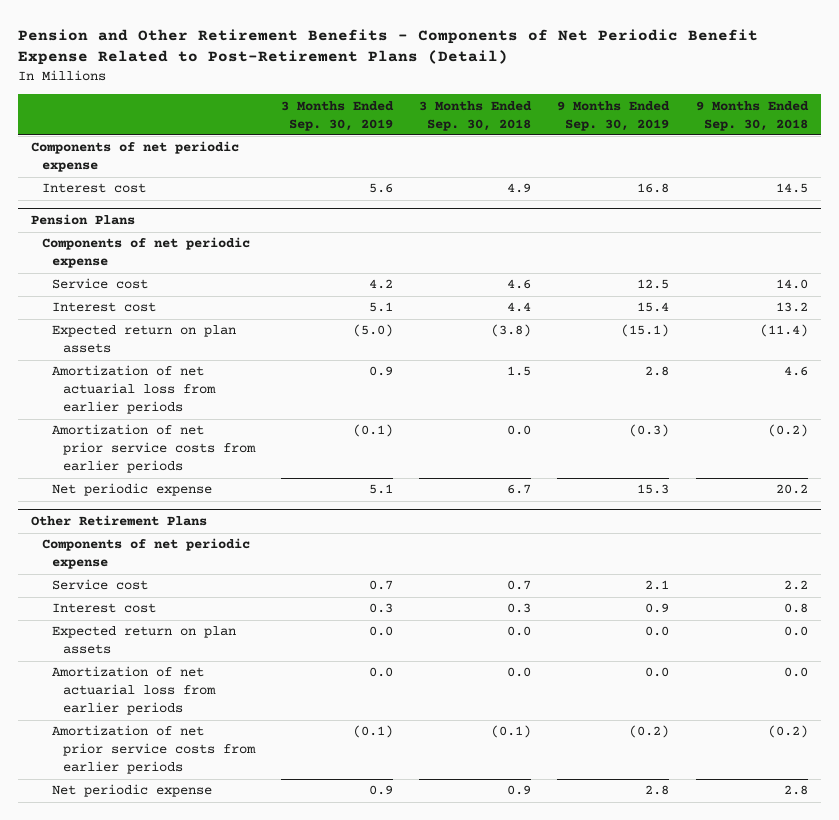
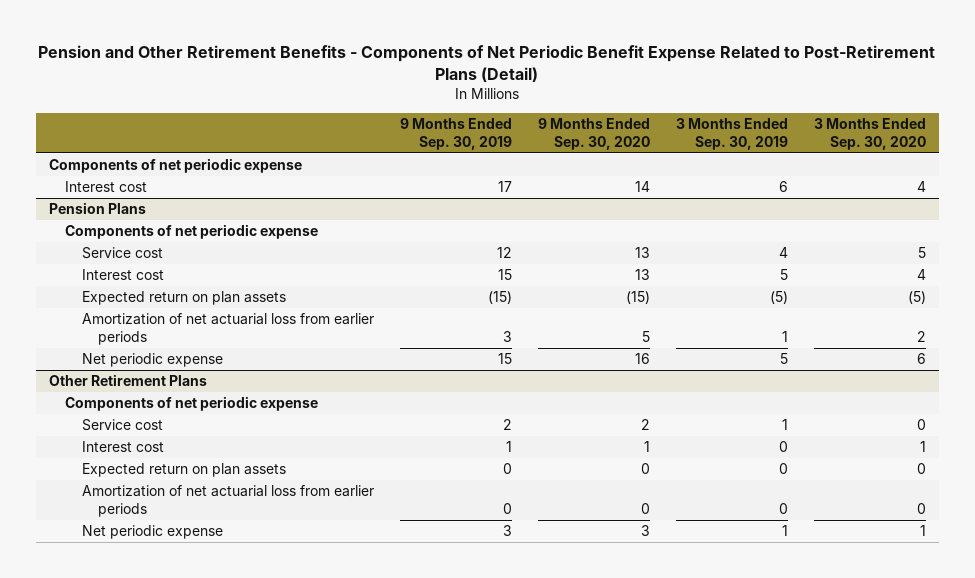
- | 3 Months Ended Sep. 30, 2019 | 3 Months Ended Sep. 30, 2018 | 9 Months Ended Sep. 30, 2019 | 9 Months Ended Sep. 30, 2018
+ | 9 Months Ended Sep. 30, 2019 | 9 Months Ended Sep. 30, 2020 | 3 Months Ended Sep. 30, 2019 | 3 Months Ended Sep. 30, 2020
- Interest cost | 5.6 | 4.9 | 16.8 | 14.5
+ Interest cost | 17 | 14 | 6 | 4
@ Pension Plans
- Service cost | 4.2 | 4.6 | 12.5 | 14.0
- Interest cost | 5.1 | 4.4 | 15.4 | 13.2
- Expected return on plan assets | (5.0) | (3.8) | (15.1) | (11.4)
- Amortization of net actuarial loss from earlier periods | 0.9 | 1.5 | 2.8 | 4.6
- Amortization of net prior service costs from earlier periods | (0.1) | 0.0 | (0.3) | (0.2)
- Net periodic expense | 5.1 | 6.7 | 15.3 | 20.2
+ Service cost | 12 | 13 | 4 | 5
+ Interest cost | 15 | 13 | 5 | 4
+ Expected return on plan assets | (15) | (15) | (5) | (5)
+ Amortization of net actuarial loss from earlier periods | 3 | 5 | 1 | 2
+ Net periodic expense | 15 | 16 | 5 | 6
@ Other Retirement Plans
- Service cost | 0.7 | 0.7 | 2.1 | 2.2
- Interest cost | 0.3 | 0.3 | 0.9 | 0.8
- Expected return on plan assets | 0.0 | 0.0 | 0.0 | 0.0
- Amortization of net actuarial loss from earlier periods | 0.0 | 0.0 | 0.0 | 0.0
- Amortization of net prior service costs from earlier periods | (0.1) | (0.1) | (0.2) | (0.2)
- Net periodic expense | 0.9 | 0.9 | 2.8 | 2.8
+ Service cost | 2 | 2 | 1 | 0
+ Interest cost | 1 | 1 | 0 | 1
+ Expected return on plan assets | 0 | 0 | 0 | 0
+ Amortization of net actuarial loss from earlier periods | 0 | 0 | 0 | 0
+ Net periodic expense | 3 | 3 | 1 | 1

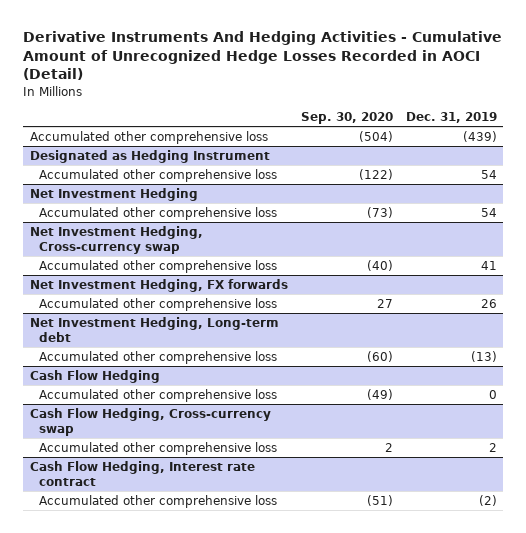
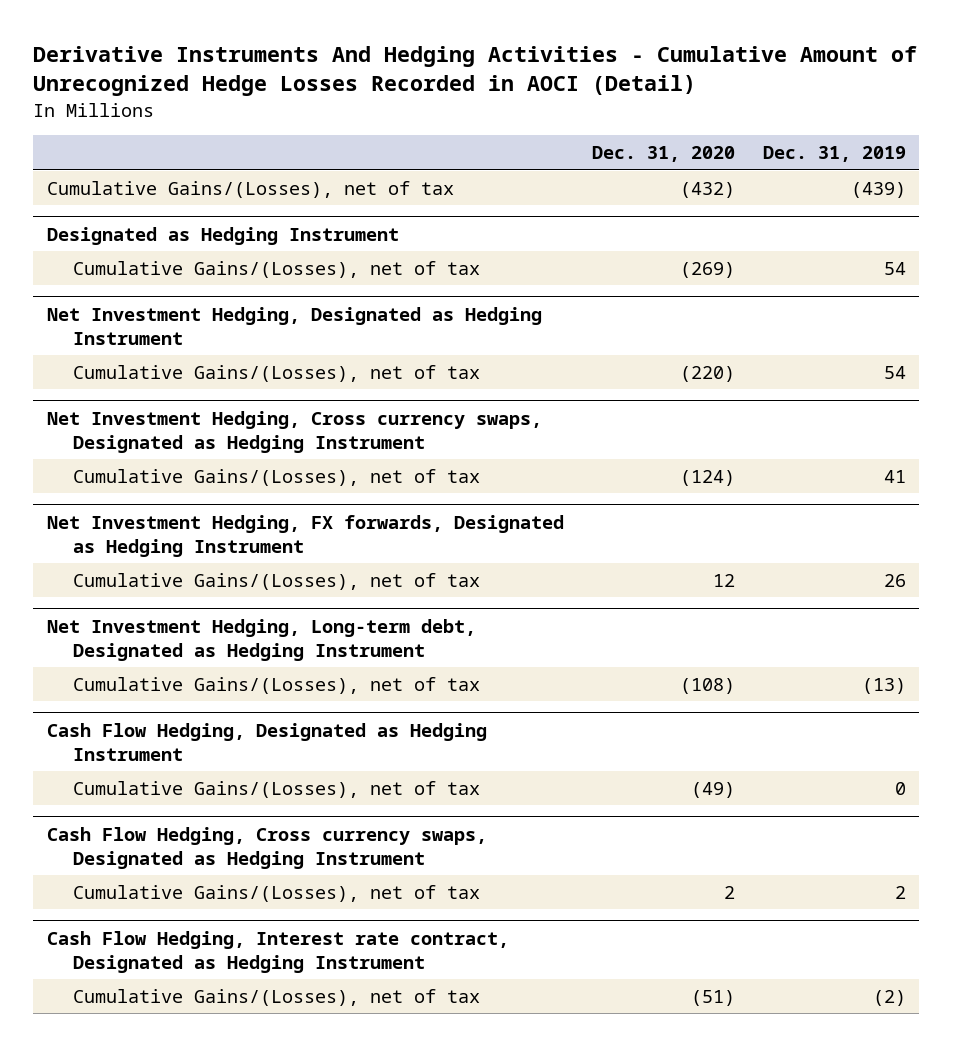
- | Sep. 30, 2020 | Dec. 31, 2019
+ | Dec. 31, 2020 | Dec. 31, 2019
- Accumulated other comprehensive loss | (504) | (439)
+ Cumulative Gains/(Losses), net of tax | (432) | (439)
@ Designated as Hedging Instrument
- Accumulated other comprehensive loss | (122) | 54
- Net Investment Hedging
- Accumulated other comprehensive loss | (73) | 54
- Net Investment Hedging, Cross-currency swap
- Accumulated other comprehensive loss | (40) | 41
- Net Investment Hedging, FX forwards
- Accumulated other comprehensive loss | 27 | 26
- Net Investment Hedging, Long-term debt
- Accumulated other comprehensive loss | (60) | (13)
- Cash Flow Hedging
- Accumulated other comprehensive loss | (49) | 0
- Cash Flow Hedging, Cross-currency swap
- Accumulated other comprehensive loss | 2 | 2
- Cash Flow Hedging, Interest rate contract
- Accumulated other comprehensive loss | (51) | (2)
@ Designated as Hedging Instrument
+ Cumulative Gains/(Losses), net of tax | (269) | 54
+ Net Investment Hedging, Designated as Hedging Instrument
+ Cumulative Gains/(Losses), net of tax | (220) | 54
+ Net Investment Hedging, Cross currency swaps, Designated as Hedging Instrument
+ Cumulative Gains/(Losses), net of tax | (124) | 41
+ Net Investment Hedging, FX forwards, Designated as Hedging Instrument
+ Cumulative Gains/(Losses), net of tax | 12 | 26
+ Net Investment Hedging, Long-term debt, Designated as Hedging Instrument
+ Cumulative Gains/(Losses), net of tax | (108) | (13)
+ Cash Flow Hedging, Designated as Hedging Instrument
+ Cumulative Gains/(Losses), net of tax | (49) | 0
+ Cash Flow Hedging, Cross currency swaps, Designated as Hedging Instrument
+ Cumulative Gains/(Losses), net of tax | 2 | 2
+ Cash Flow Hedging, Interest rate contract, Designated as Hedging Instrument
+ Cumulative Gains/(Losses), net of tax | (51) | (2)

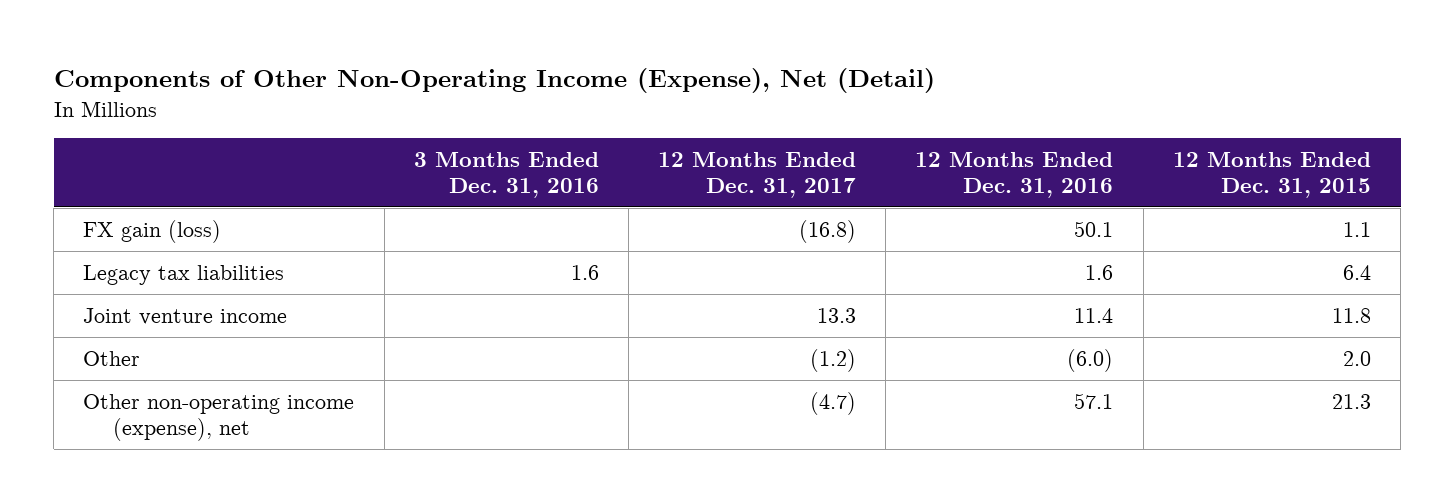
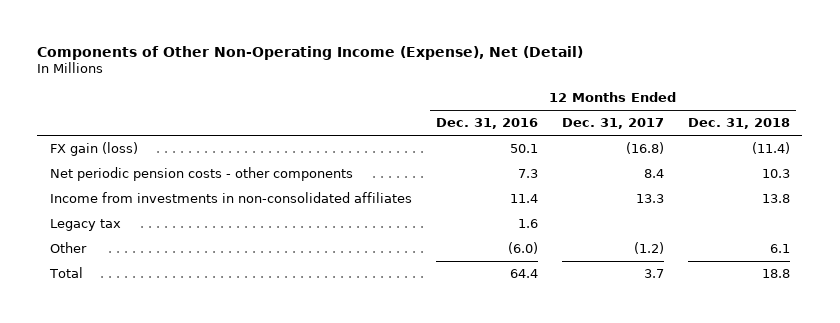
- | 3 Months Ended Dec. 31, 2016 | 12 Months Ended Dec. 31, 2017 | 12 Months Ended Dec. 31, 2016 | 12 Months Ended Dec. 31, 2015
+ | 12 Months Ended Dec. 31, 2016 | 12 Months Ended Dec. 31, 2017 | 12 Months Ended Dec. 31, 2018
- Legacy tax liabilities | 1.6 | | 1.6 | 6.4
- Joint venture income | | 13.3 | 11.4 | 11.8
+ Net periodic pension costs - other components | 7.3 | 8.4 | 10.3
+ Income from investments in non-consolidated affiliates | 11.4 | 13.3 | 13.8
+ Legacy tax | 1.6 | |
- Other non-operating income (expense), net | | (4.7) | 57.1 | 21.3
+ Total | 64.4 | 3.7 | 18.8

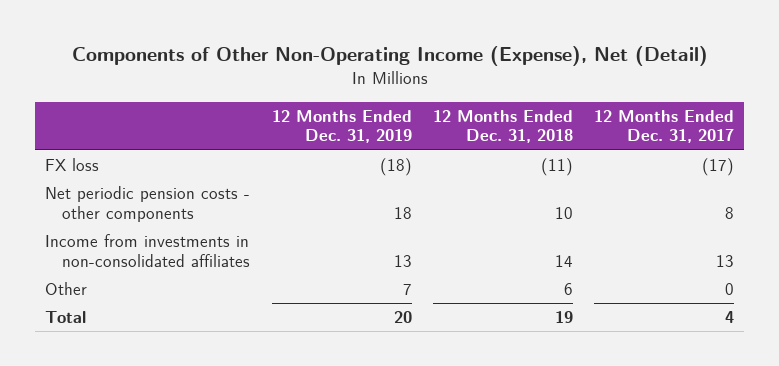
- | 12 Months Ended Dec. 31, 2016 | 12 Months Ended Dec. 31, 2017 | 12 Months Ended Dec. 31, 2018
+ | 12 Months Ended Dec. 31, 2019 | 12 Months Ended Dec. 31, 2018 | 12 Months Ended Dec. 31, 2017
- FX gain (loss) | 50.1 | (16.8) | (11.4)
- Net periodic pension costs - other components | 7.3 | 8.4 | 10.3
- Income from investments in non-consolidated affiliates | 11.4 | 13.3 | 13.8
- Legacy tax | 1.6 | |
- Other | (6.0) | (1.2) | 6.1
- Total | 64.4 | 3.7 | 18.8
+ FX loss | (18) | (11) | (17)
+ Net periodic pension costs - other components | 18 | 10 | 8
+ Income from investments in non-consolidated affiliates | 13 | 14 | 13
+ Other | 7 | 6 | 0
+ Total | 20 | 19 | 4

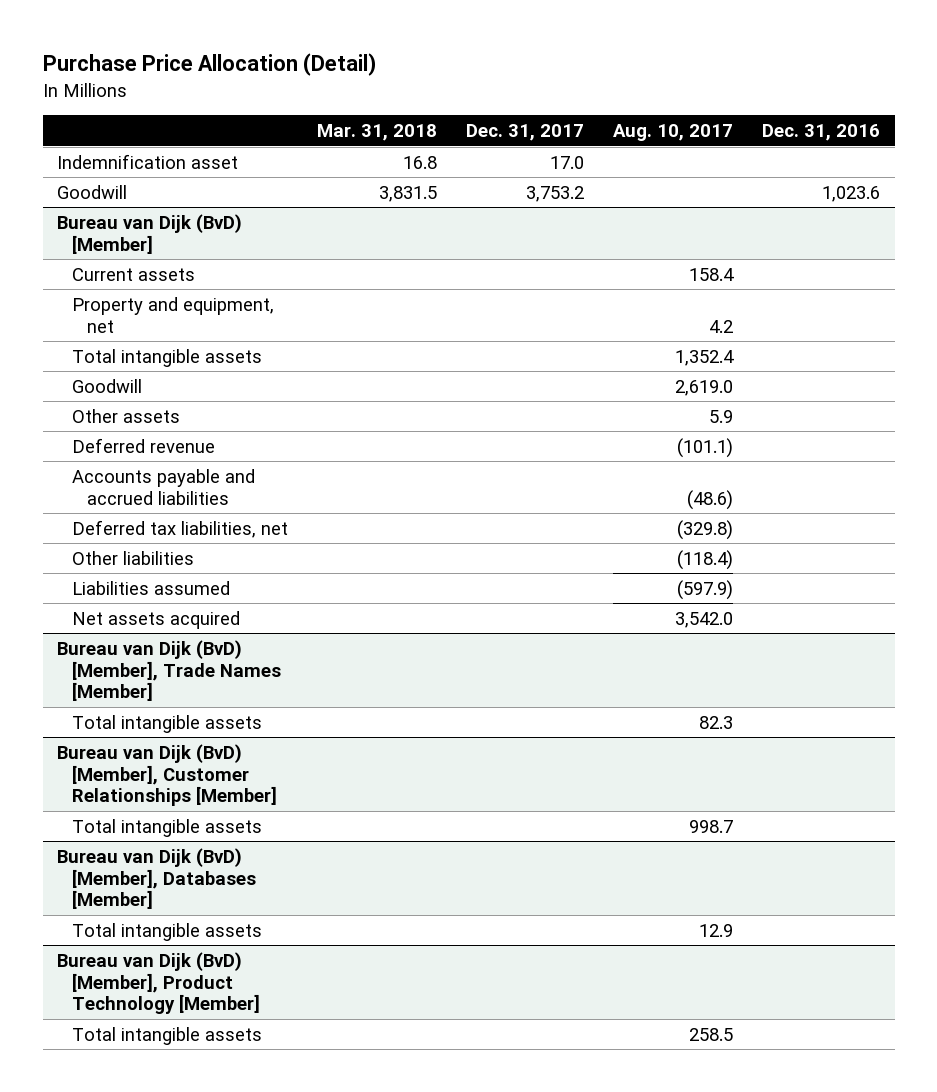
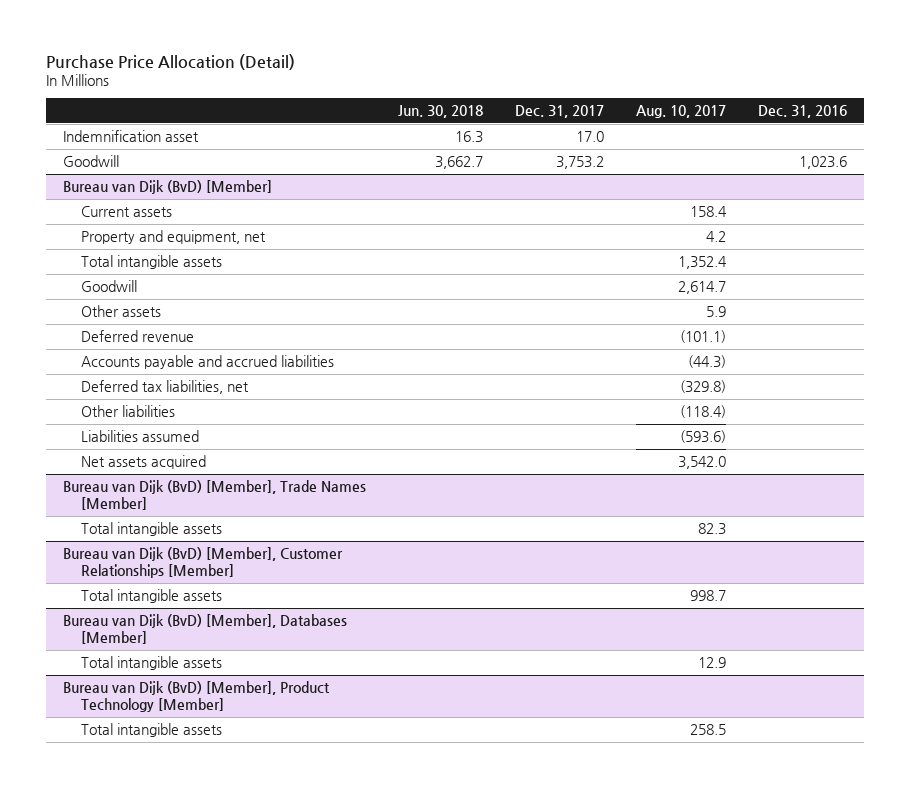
- | Mar. 31, 2018 | Dec. 31, 2017 | Aug. 10, 2017 | Dec. 31, 2016
+ | Jun. 30, 2018 | Dec. 31, 2017 | Aug. 10, 2017 | Dec. 31, 2016
@ Bureau van Dijk (BvD) [Member]
- Goodwill | | | 2,619.0 |
+ Goodwill | | | 2,614.7 |
- Accounts payable and accrued liabilities | | | (48.6) |
+ Accounts payable and accrued liabilities | | | (44.3) |
- Liabilities assumed | | | (597.9) |
+ Liabilities assumed | | | (593.6) |

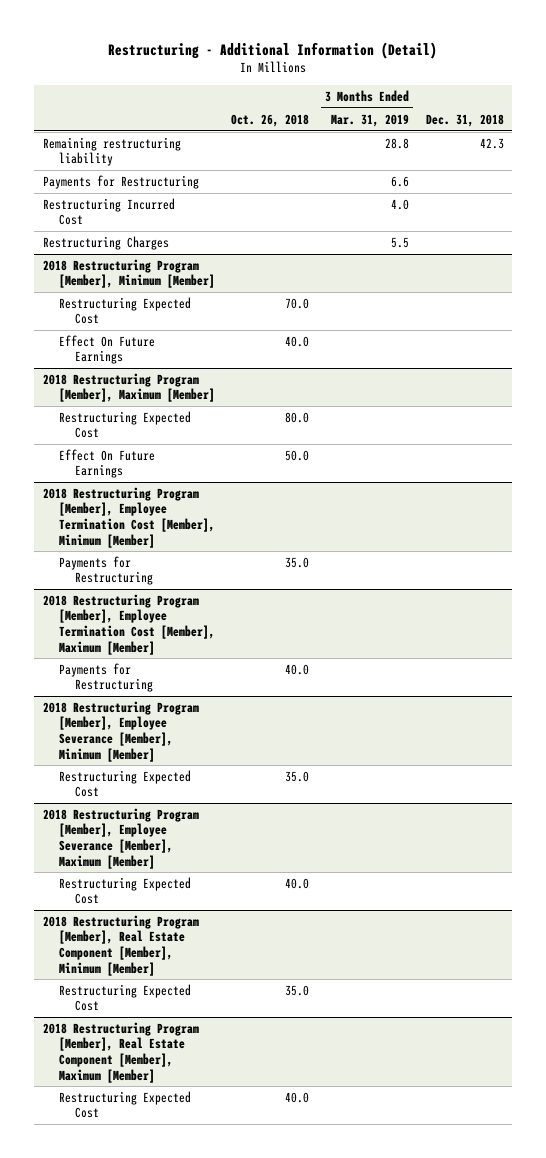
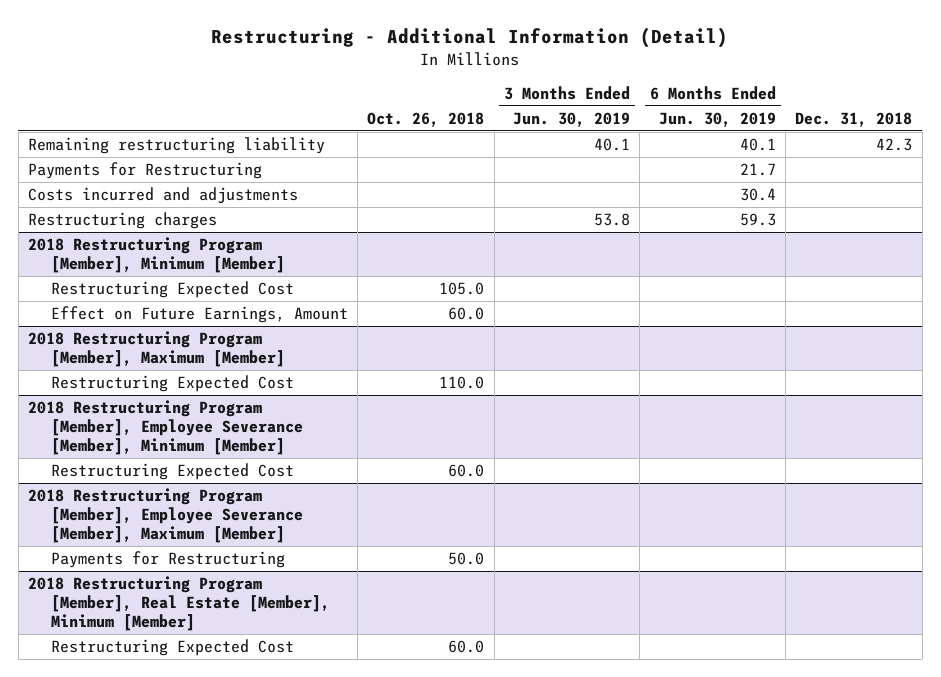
- | Oct. 26, 2018 | 3 Months Ended Mar. 31, 2019 | Dec. 31, 2018
+ | Oct. 26, 2018 | 3 Months Ended Jun. 30, 2019 | 6 Months Ended Jun. 30, 2019 | Dec. 31, 2018
- Restructuring Incurred Cost | | 4.0 |
- Restructuring Charges | | 5.5 |
+ Costs incurred and adjustments | | | 30.4 |
+ Restructuring charges | | 53.8 | 59.3 |
@ 2018 Restructuring Program [Member], Minimum [Member]
- Restructuring Expected Cost | 70.0 | |
- Effect On Future Earnings | 40.0 | |
+ Restructuring Expected Cost | 105.0 | | |
+ Effect on Future Earnings, Amount | 60.0 | | |
@ 2018 Restructuring Program [Member], Maximum [Member]
- Restructuring Expected Cost | 80.0 | |
- Effect On Future Earnings | 50.0 | |
- 2018 Restructuring Program [Member], Employee Termination Cost [Member], Minimum [Member]
- Payments for Restructuring | 35.0 | |
- 2018 Restructuring Program [Member], Employee Termination Cost [Member], Maximum [Member]
- Payments for Restructuring | 40.0 | |
@ 2018 Restructuring Program [Member], Maximum [Member]
+ Restructuring Expected Cost | 110.0 | | |
@ 2018 Restructuring Program [Member], Employee Severance [Member], Minimum [Member]
- Restructuring Expected Cost | 35.0 | |
+ Restructuring Expected Cost | 60.0 | | |
@ 2018 Restructuring Program [Member], Employee Severance [Member], Maximum [Member]
- Restructuring Expected Cost | 40.0 | |
- 2018 Restructuring Program [Member], Real Estate Component [Member], Minimum [Member]
- Restructuring Expected Cost | 35.0 | |
- 2018 Restructuring Program [Member], Real Estate Component [Member], Maximum [Member]
- Restructuring Expected Cost | 40.0 | |
@ 2018 Restructuring Program [Member], Employee Severance [Member], Maximum [Member]
+ Payments for Restructuring | 50.0 | | |
+ 2018 Restructuring Program [Member], Real Estate [Member], Minimum [Member]
+ Restructuring Expected Cost | 60.0 | | |

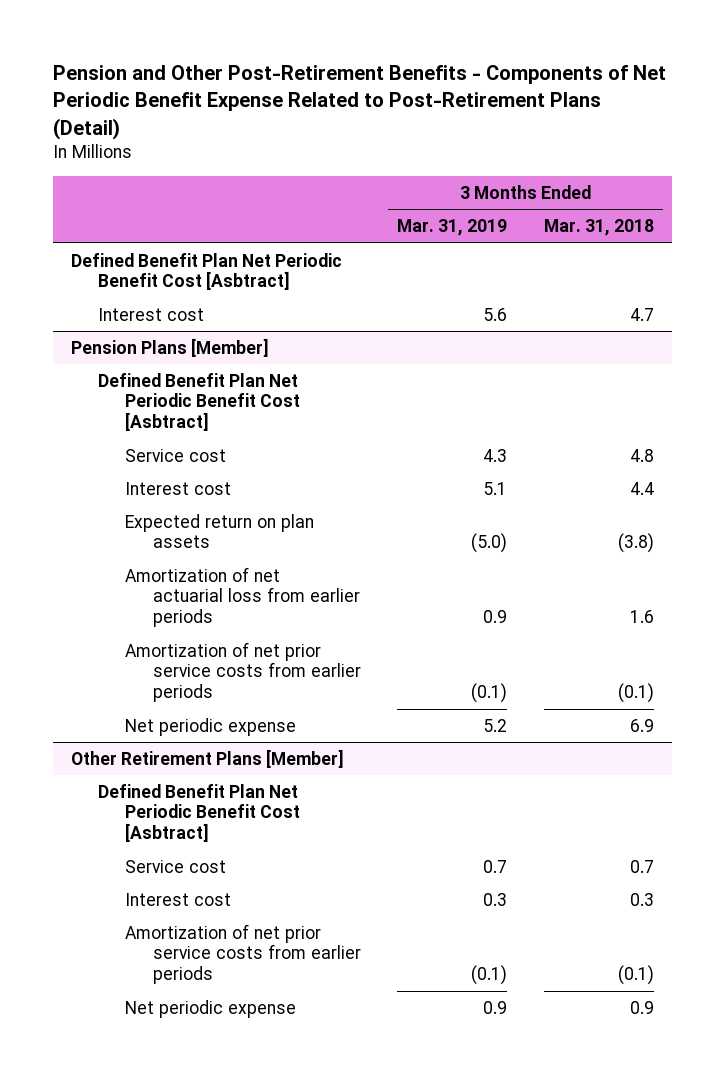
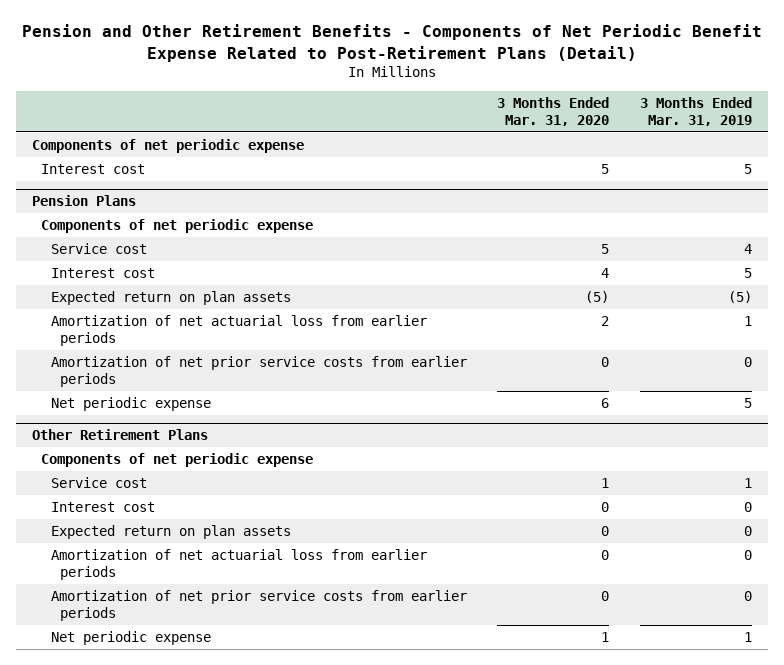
- Pension and Other Post-Retirement Benefits - Components of Net Periodic Benefit Expense Related to Post-Retirement Plans (Detail)
+ Pension and Other Retirement Benefits - Components of Net Periodic Benefit Expense Related to Post-Retirement Plans (Detail)
- | 3 Months Ended Mar. 31, 2019 | 3 Months Ended Mar. 31, 2018
+ | 3 Months Ended Mar. 31, 2020 | 3 Months Ended Mar. 31, 2019
- Defined Benefit Plan Net Periodic Benefit Cost [Asbtract]
- Interest cost | 5.6 | 4.7
- Pension Plans [Member]
- Defined Benefit Plan Net Periodic Benefit Cost [Asbtract]
- Service cost | 4.3 | 4.8
- Interest cost | 5.1 | 4.4
- Expected return on plan assets | (5.0) | (3.8)
- Amortization of net actuarial loss from earlier periods | 0.9 | 1.6
- Amortization of net prior service costs from earlier periods | (0.1) | (0.1)
- Net periodic expense | 5.2 | 6.9
- Other Retirement Plans [Member]
- Defined Benefit Plan Net Periodic Benefit Cost [Asbtract]
- Service cost | 0.7 | 0.7
- Interest cost | 0.3 | 0.3
- Amortization of net prior service costs from earlier periods | (0.1) | (0.1)
- Net periodic expense | 0.9 | 0.9
+ Components of net periodic expense
+ Interest cost | 5 | 5
+ Pension Plans
+ Components of net periodic expense
+ Service cost | 5 | 4
+ Interest cost | 4 | 5
+ Expected return on plan assets | (5) | (5)
+ Amortization of net actuarial loss from earlier periods | 2 | 1
+ Amortization of net prior service costs from earlier periods | 0 | 0
+ Net periodic expense | 6 | 5
+ Other Retirement Plans
+ Components of net periodic expense
+ Service cost | 1 | 1
+ Interest cost | 0 | 0
+ Expected return on plan assets | 0 | 0
+ Amortization of net actuarial loss from earlier periods | 0 | 0
+ Amortization of net prior service costs from earlier periods | 0 | 0
+ Net periodic expense | 1 | 1

